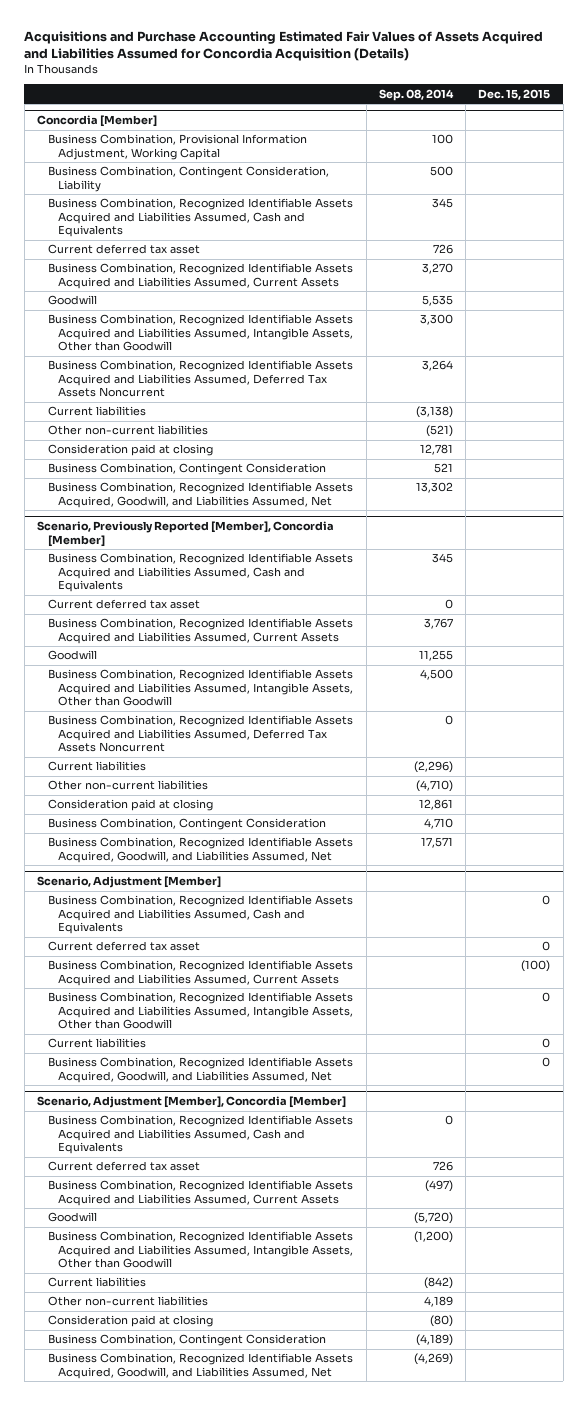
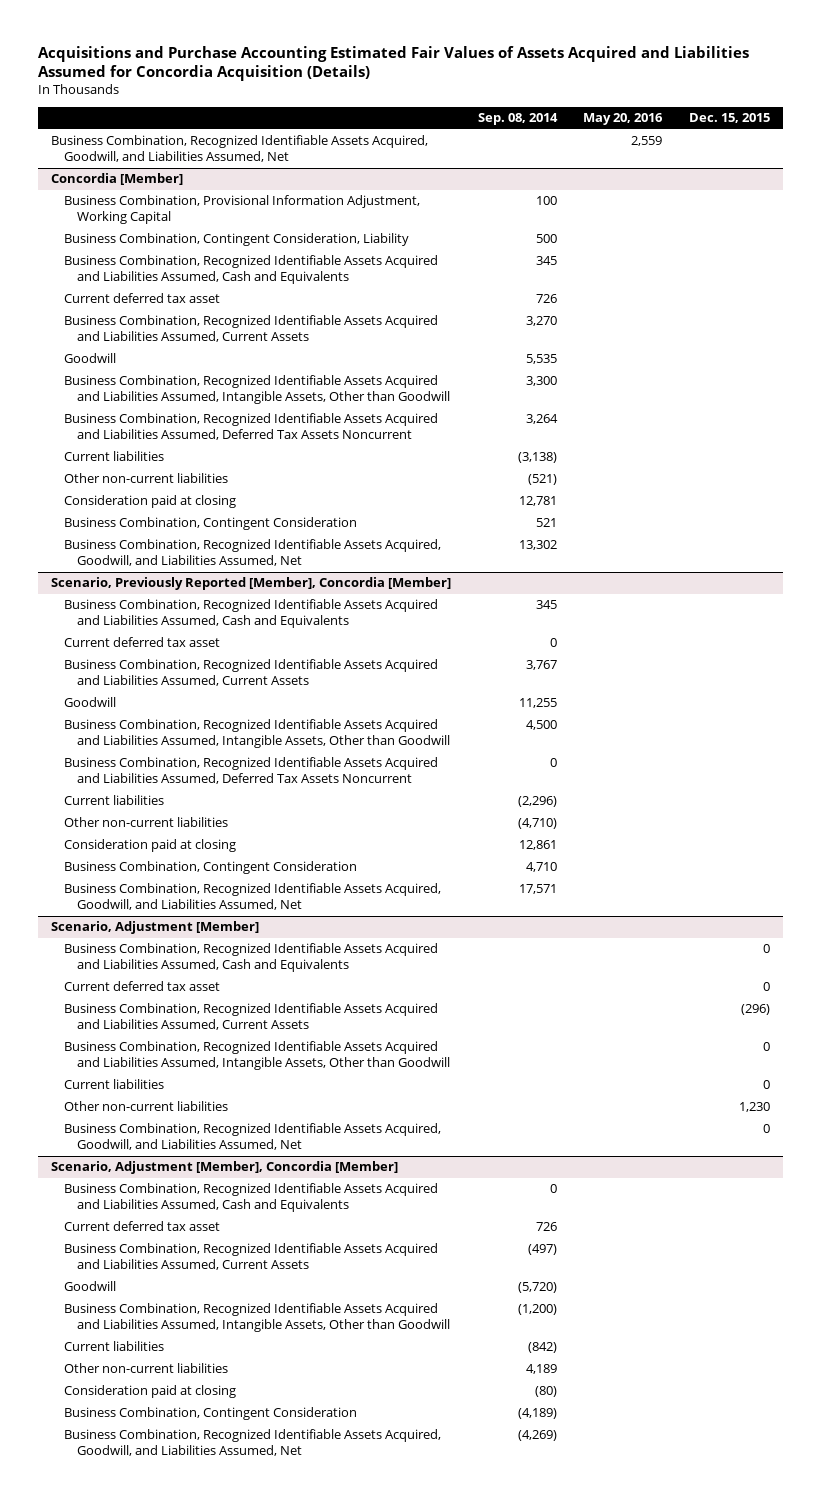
- | Sep. 08, 2014 | Dec. 15, 2015
+ | Sep. 08, 2014 | May 20, 2016 | Dec. 15, 2015
+ Business Combination, Recognized Identifiable Assets Acquired, Goodwill, and Liabilities Assumed, Net | | 2,559 |
@ Scenario, Adjustment [Member]
- Business Combination, Recognized Identifiable Assets Acquired and Liabilities Assumed, Current Assets | | (100)
+ Business Combination, Recognized Identifiable Assets Acquired and Liabilities Assumed, Current Assets | | | (296)
+ Other non-current liabilities | | | 1,230

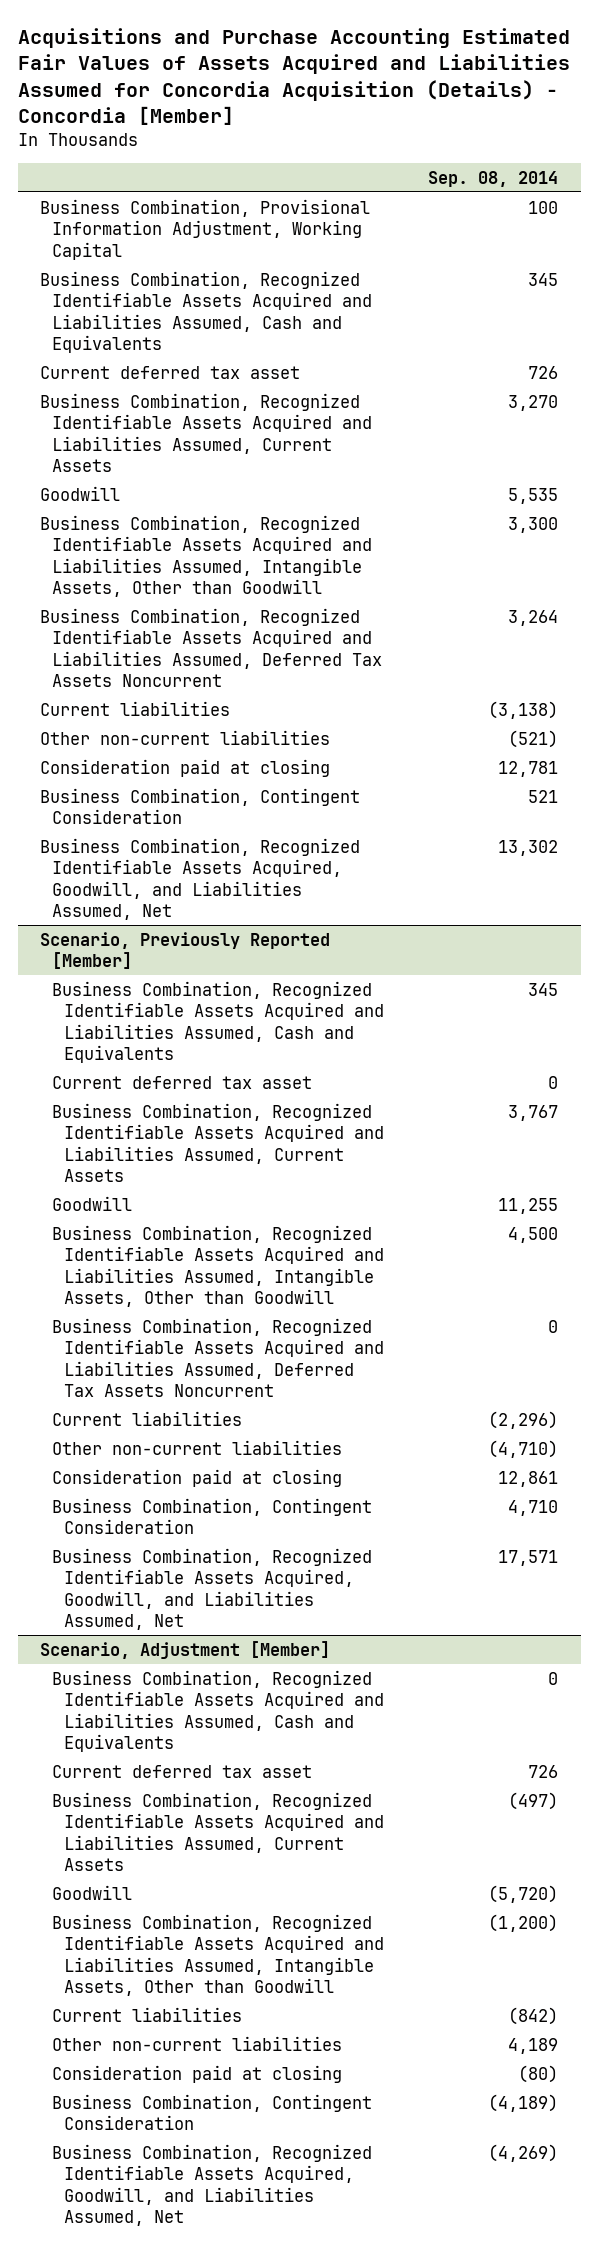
- Acquisitions and Purchase Accounting Estimated Fair Values of Assets Acquired and Liabilities Assumed for Concordia Acquisition (Details)
+ Acquisitions and Purchase Accounting Estimated Fair Values of Assets Acquired and Liabilities Assumed for Concordia Acquisition (Details) - Concordia [Member]
- | Sep. 08, 2014 | May 20, 2016 | Dec. 15, 2015
+ | Sep. 08, 2014
- Business Combination, Recognized Identifiable Assets Acquired, Goodwill, and Liabilities Assumed, Net | | 2,559 |
- Concordia [Member]
- Business Combination, Contingent Consideration, Liability | 500 | |
- Scenario, Previously Reported [Member], Concordia [Member]
+ Scenario, Previously Reported [Member]
@ Scenario, Adjustment [Member]
- Business Combination, Recognized Identifiable Assets Acquired and Liabilities Assumed, Cash and Equivalents | | | 0
- Current deferred tax asset | | | 0
- Business Combination, Recognized Identifiable Assets Acquired and Liabilities Assumed, Current Assets | | | (296)
- Business Combination, Recognized Identifiable Assets Acquired and Liabilities Assumed, Intangible Assets, Other than Goodwill | | | 0
- Current liabilities | | | 0
- Other non-current liabilities | | | 1,230
- Business Combination, Recognized Identifiable Assets Acquired, Goodwill, and Liabilities Assumed, Net | | | 0
- Scenario, Adjustment [Member], Concordia [Member]

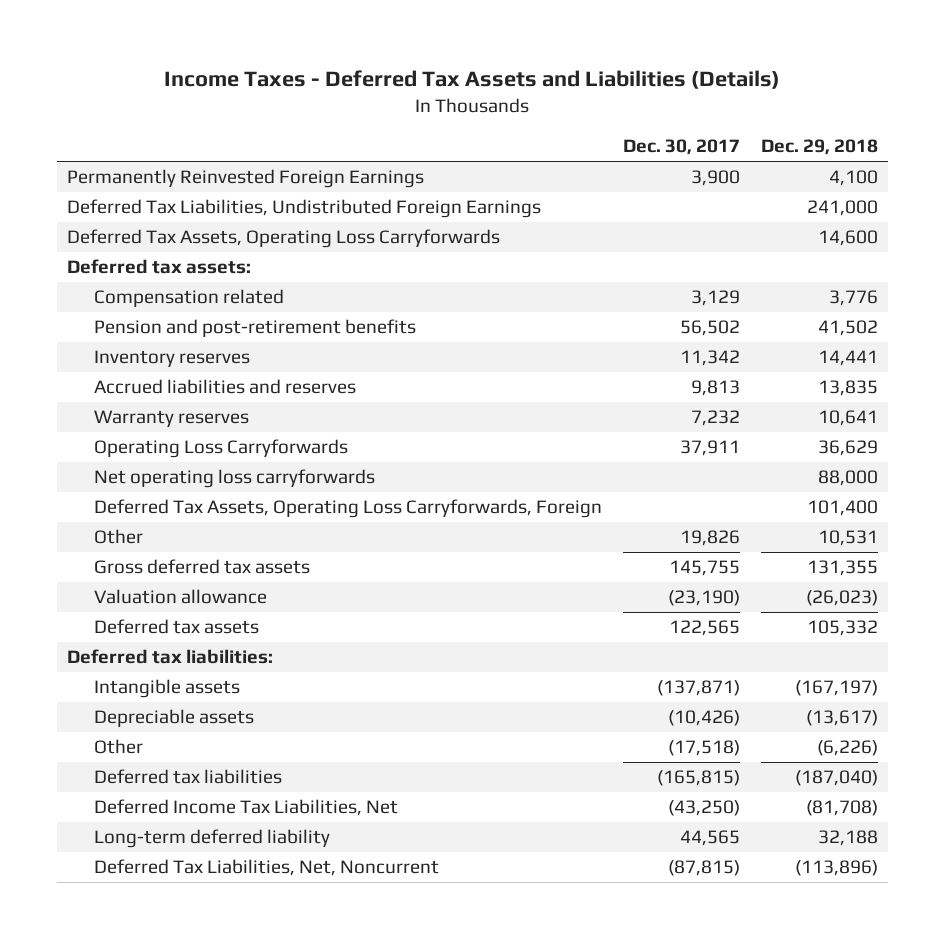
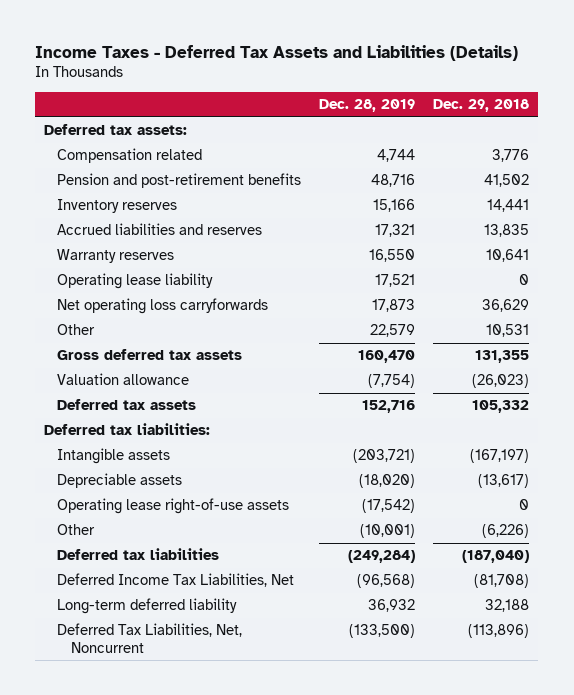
- | Dec. 30, 2017 | Dec. 29, 2018
+ | Dec. 28, 2019 | Dec. 29, 2018
- Permanently Reinvested Foreign Earnings | 3,900 | 4,100
- Deferred Tax Liabilities, Undistributed Foreign Earnings | | 241,000
- Deferred Tax Assets, Operating Loss Carryforwards | | 14,600
- Operating Loss Carryforwards | 37,911 | 36,629
- Net operating loss carryforwards | | 88,000
- Deferred Tax Assets, Operating Loss Carryforwards, Foreign | | 101,400
+ Operating lease liability | 17,521 | 0
+ Net operating loss carryforwards | 17,873 | 36,629
+ Operating lease right-of-use assets | (17,542) | 0

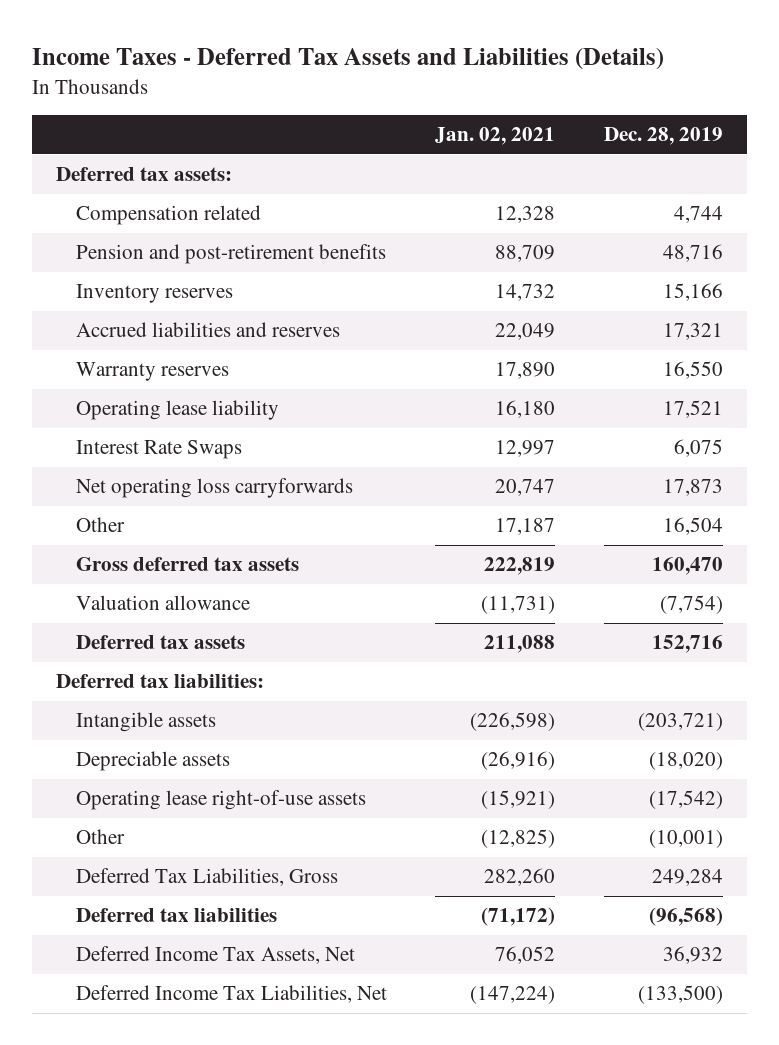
- | Dec. 28, 2019 | Dec. 29, 2018
+ | Jan. 02, 2021 | Dec. 28, 2019
+ Interest Rate Swaps | 12,997 | 6,075
- Other | 22,579 | 10,531
+ Other | 17,187 | 16,504
- Deferred tax liabilities | (249,284) | (187,040)
- Deferred Income Tax Liabilities, Net | (96,568) | (81,708)
- Long-term deferred liability | 36,932 | 32,188
- Deferred Tax Liabilities, Net, Noncurrent | (133,500) | (113,896)
+ Deferred Tax Liabilities, Gross | 282,260 | 249,284
+ Deferred tax liabilities | (71,172) | (96,568)
+ Deferred Income Tax Assets, Net | 76,052 | 36,932
+ Deferred Income Tax Liabilities, Net | (147,224) | (133,500)

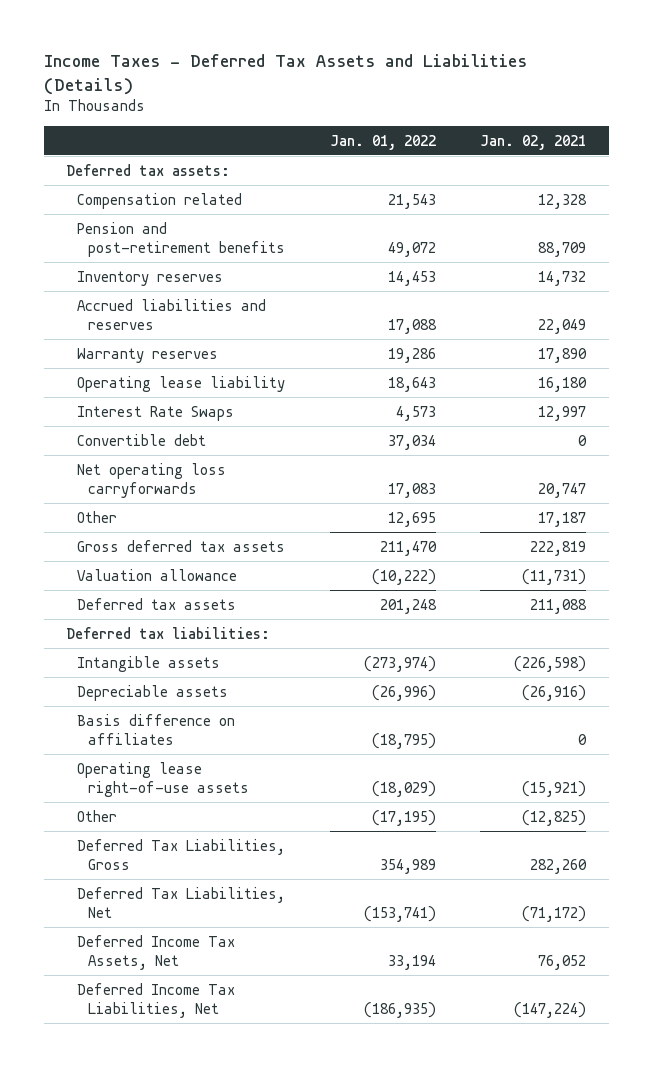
- | Jan. 02, 2021 | Dec. 28, 2019
+ | Jan. 01, 2022 | Jan. 02, 2021
+ Convertible debt | 37,034 | 0
+ Basis difference on affiliates | (18,795) | 0
- Deferred tax liabilities | (71,172) | (96,568)
+ Deferred Tax Liabilities, Net | (153,741) | (71,172)

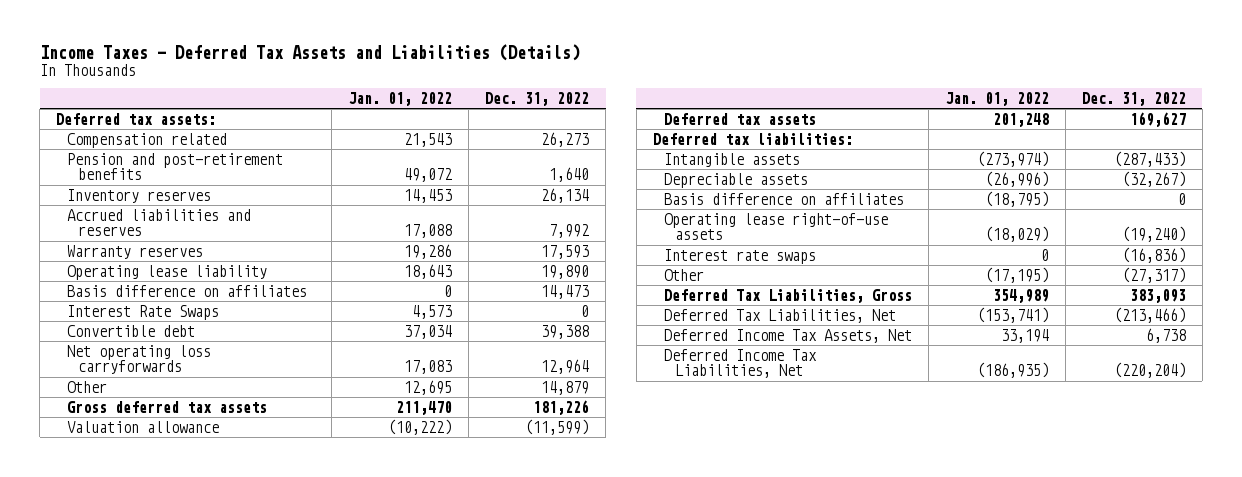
- | Jan. 01, 2022 | Jan. 02, 2021
+ | Jan. 01, 2022 | Dec. 31, 2022
+ Basis difference on affiliates | 0 | 14,473
+ Interest rate swaps | 0 | (16,836)

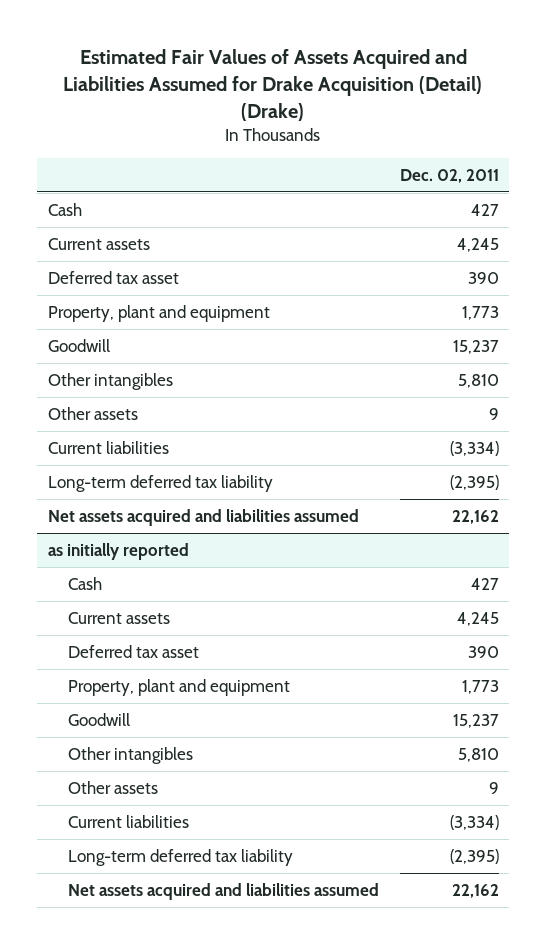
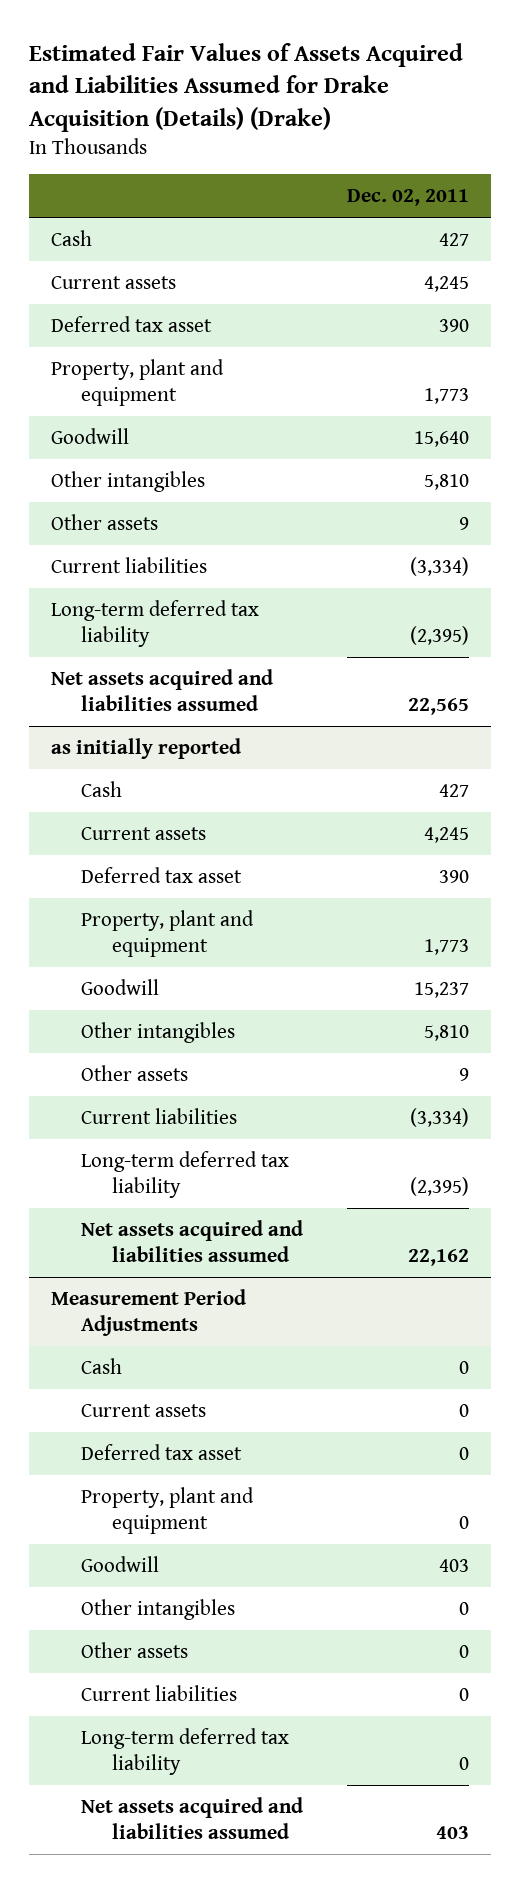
- Estimated Fair Values of Assets Acquired and Liabilities Assumed for Drake Acquisition (Detail) (Drake)
+ Estimated Fair Values of Assets Acquired and Liabilities Assumed for Drake Acquisition (Details) (Drake)
- Goodwill | 15,237
+ Goodwill | 15,640
- Net assets acquired and liabilities assumed | 22,162
+ Net assets acquired and liabilities assumed | 22,565
+ Measurement Period Adjustments
+ Cash | 0
+ Current assets | 0
+ Deferred tax asset | 0
+ Property, plant and equipment | 0
+ Goodwill | 403
+ Other intangibles | 0
+ Other assets | 0
+ Current liabilities | 0
+ Long-term deferred tax liability | 0
+ Net assets acquired and liabilities assumed | 403

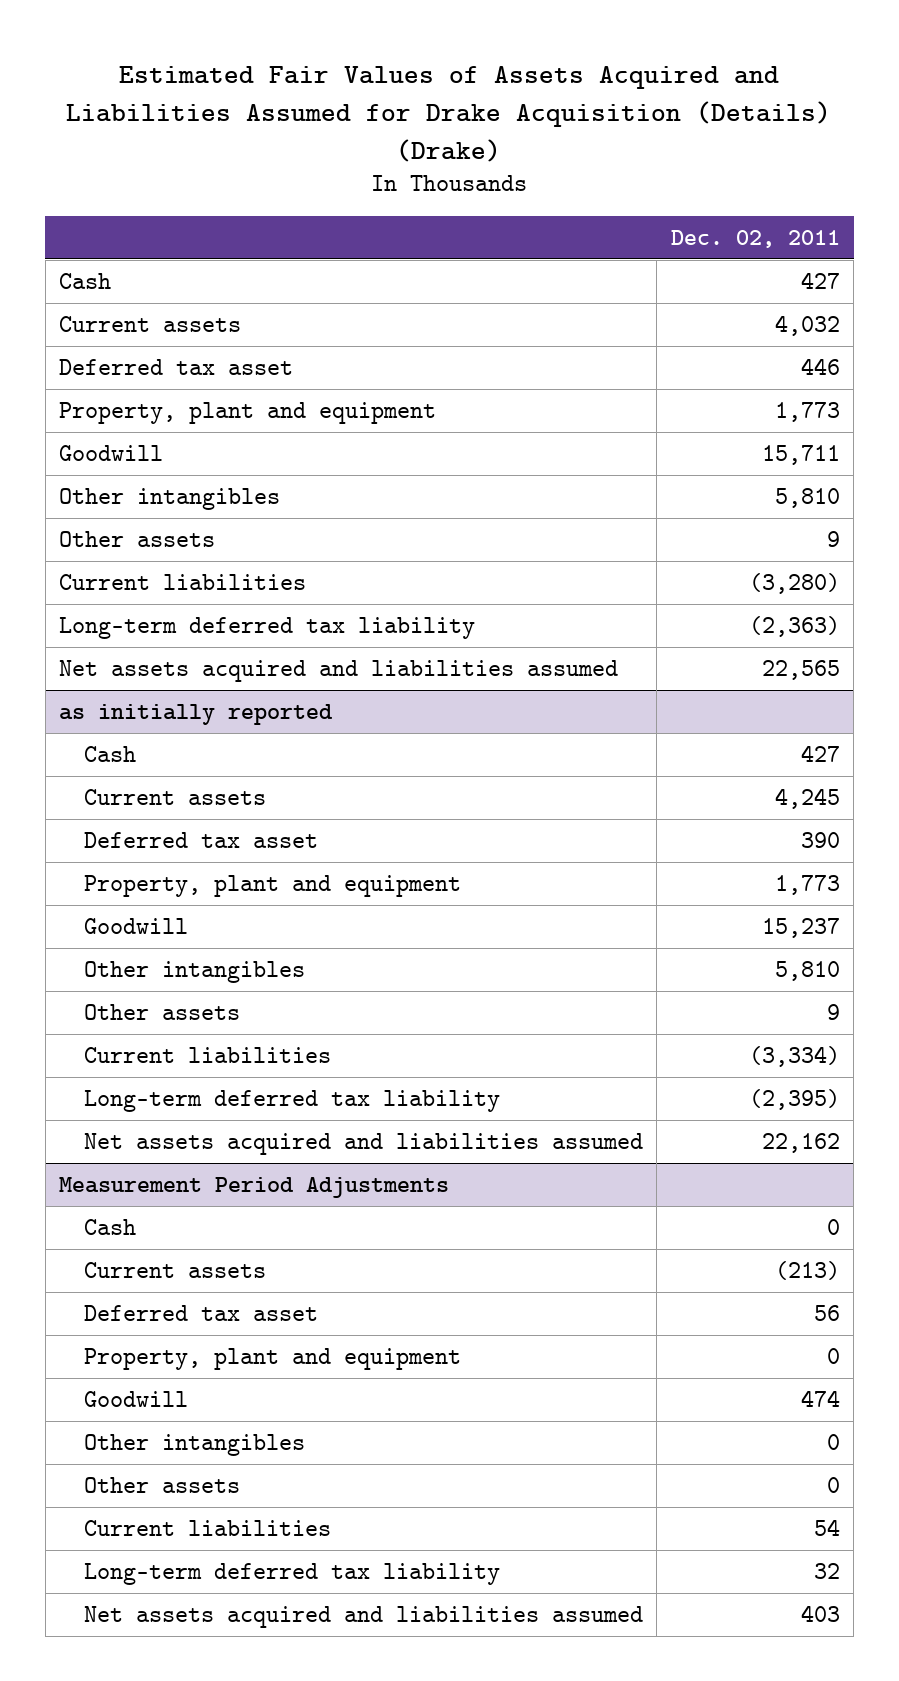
- Current assets | 4,245
- Deferred tax asset | 390
+ Current assets | 4,032
+ Deferred tax asset | 446
- Goodwill | 15,640
+ Goodwill | 15,711
- Current liabilities | (3,334)
- Long-term deferred tax liability | (2,395)
+ Current liabilities | (3,280)
+ Long-term deferred tax liability | (2,363)
@ Measurement Period Adjustments
- Current assets | 0
- Deferred tax asset | 0
+ Current assets | (213)
+ Deferred tax asset | 56
- Goodwill | 403
+ Goodwill | 474
- Current liabilities | 0
- Long-term deferred tax liability | 0
+ Current liabilities | 54
+ Long-term deferred tax liability | 32

